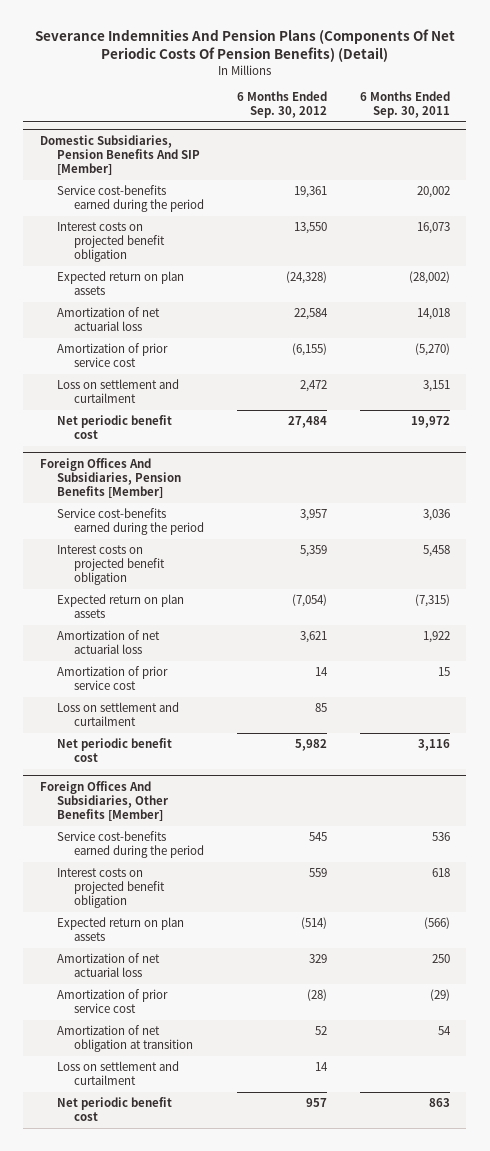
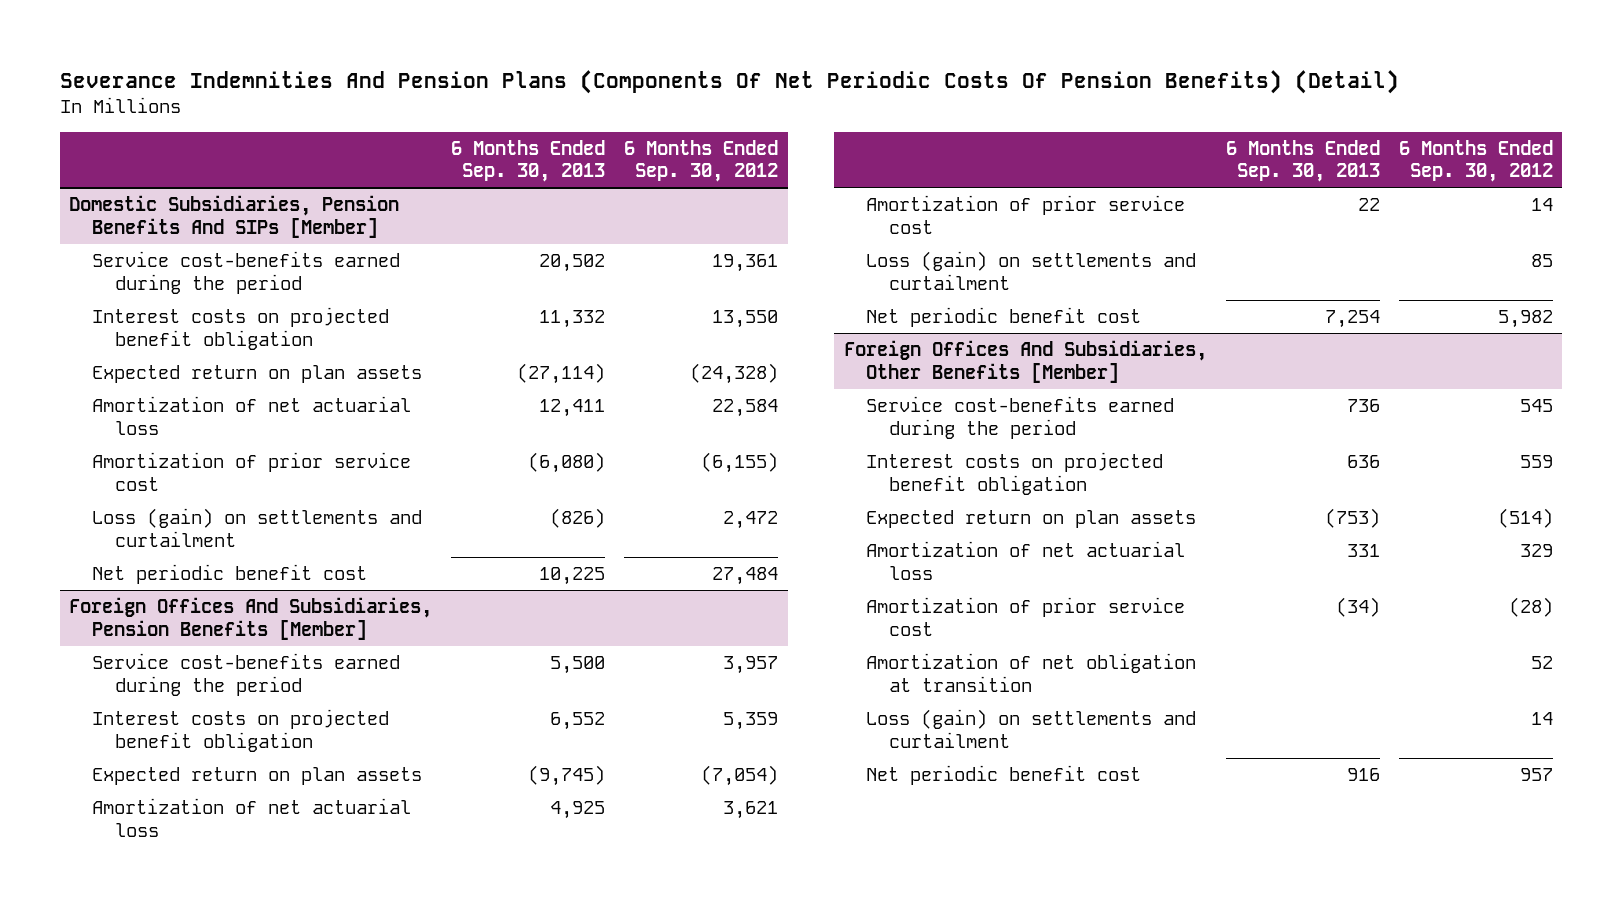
- | 6 Months Ended Sep. 30, 2012 | 6 Months Ended Sep. 30, 2011
+ | 6 Months Ended Sep. 30, 2013 | 6 Months Ended Sep. 30, 2012
- Domestic Subsidiaries, Pension Benefits And SIP [Member]
+ Domestic Subsidiaries, Pension Benefits And SIPs [Member]
- Loss on settlement and curtailment | 2,472 | 3,151
+ Loss (gain) on settlements and curtailment | (826) | 2,472
@ Foreign Offices And Subsidiaries, Pension Benefits [Member]
- Loss on settlement and curtailment | 85 |
+ Loss (gain) on settlements and curtailment | | 85
@ Foreign Offices And Subsidiaries, Other Benefits [Member]
- Loss on settlement and curtailment | 14 |
+ Loss (gain) on settlements and curtailment | | 14

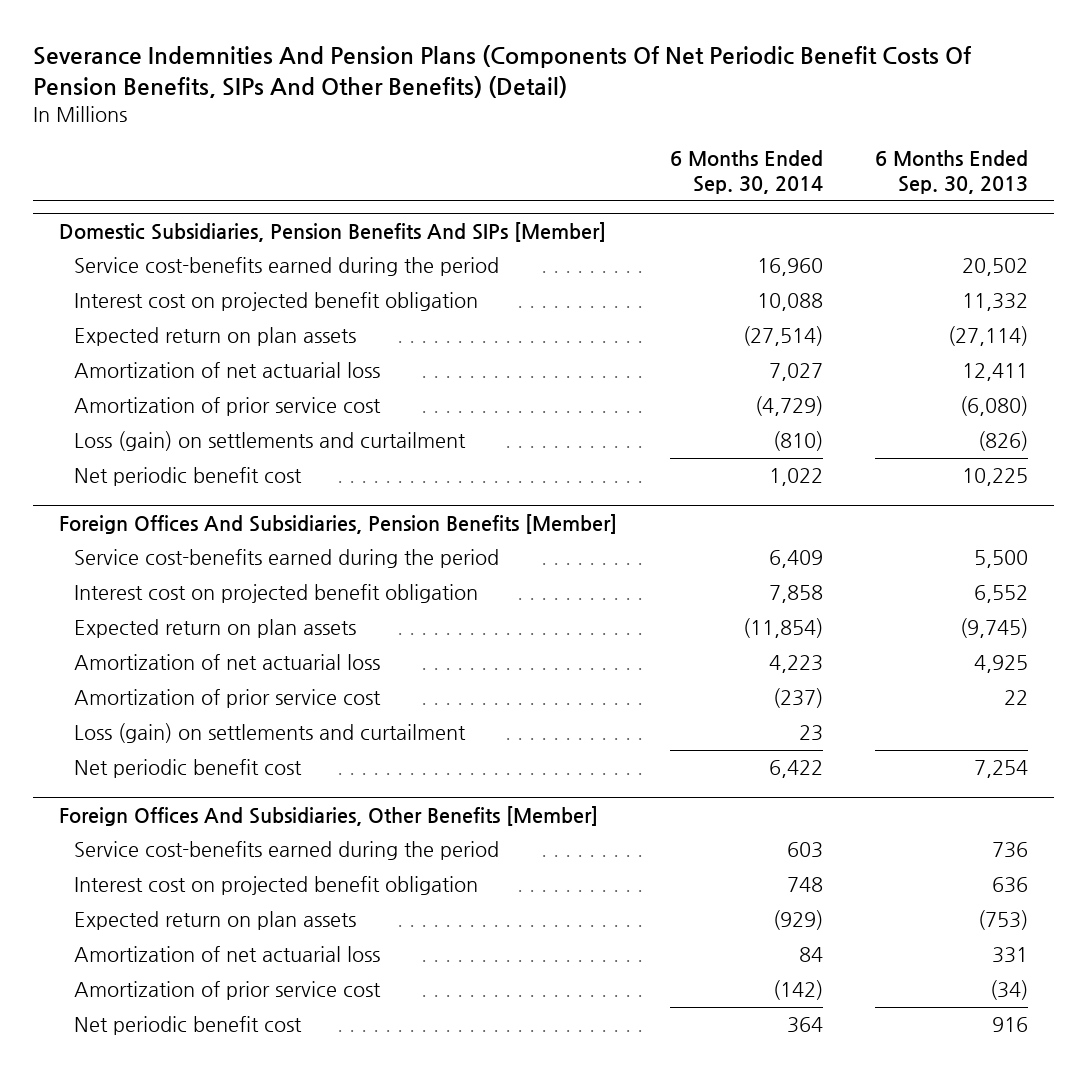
- Severance Indemnities And Pension Plans (Components Of Net Periodic Costs Of Pension Benefits) (Detail)
+ Severance Indemnities And Pension Plans (Components Of Net Periodic Benefit Costs Of Pension Benefits, SIPs And Other Benefits) (Detail)
- | 6 Months Ended Sep. 30, 2013 | 6 Months Ended Sep. 30, 2012
+ | 6 Months Ended Sep. 30, 2014 | 6 Months Ended Sep. 30, 2013
@ Domestic Subsidiaries, Pension Benefits And SIPs [Member]
- Interest costs on projected benefit obligation | 11,332 | 13,550
+ Interest cost on projected benefit obligation | 10,088 | 11,332
@ Foreign Offices And Subsidiaries, Pension Benefits [Member]
- Interest costs on projected benefit obligation | 6,552 | 5,359
+ Interest cost on projected benefit obligation | 7,858 | 6,552
@ Foreign Offices And Subsidiaries, Other Benefits [Member]
- Interest costs on projected benefit obligation | 636 | 559
+ Interest cost on projected benefit obligation | 748 | 636
- Amortization of net obligation at transition | | 52
- Loss (gain) on settlements and curtailment | | 14

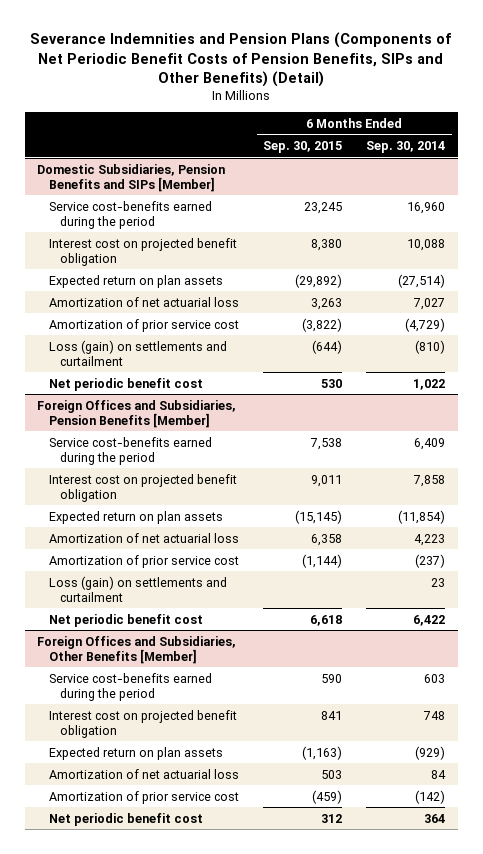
- Severance Indemnities And Pension Plans (Components Of Net Periodic Benefit Costs Of Pension Benefits, SIPs And Other Benefits) (Detail)
+ Severance Indemnities and Pension Plans (Components of Net Periodic Benefit Costs of Pension Benefits, SIPs and Other Benefits) (Detail)
- | 6 Months Ended Sep. 30, 2014 | 6 Months Ended Sep. 30, 2013
+ | 6 Months Ended Sep. 30, 2015 | 6 Months Ended Sep. 30, 2014
- Domestic Subsidiaries, Pension Benefits And SIPs [Member]
+ Domestic Subsidiaries, Pension Benefits and SIPs [Member]
- Foreign Offices And Subsidiaries, Pension Benefits [Member]
+ Foreign Offices and Subsidiaries, Pension Benefits [Member]
- Foreign Offices And Subsidiaries, Other Benefits [Member]
+ Foreign Offices and Subsidiaries, Other Benefits [Member]

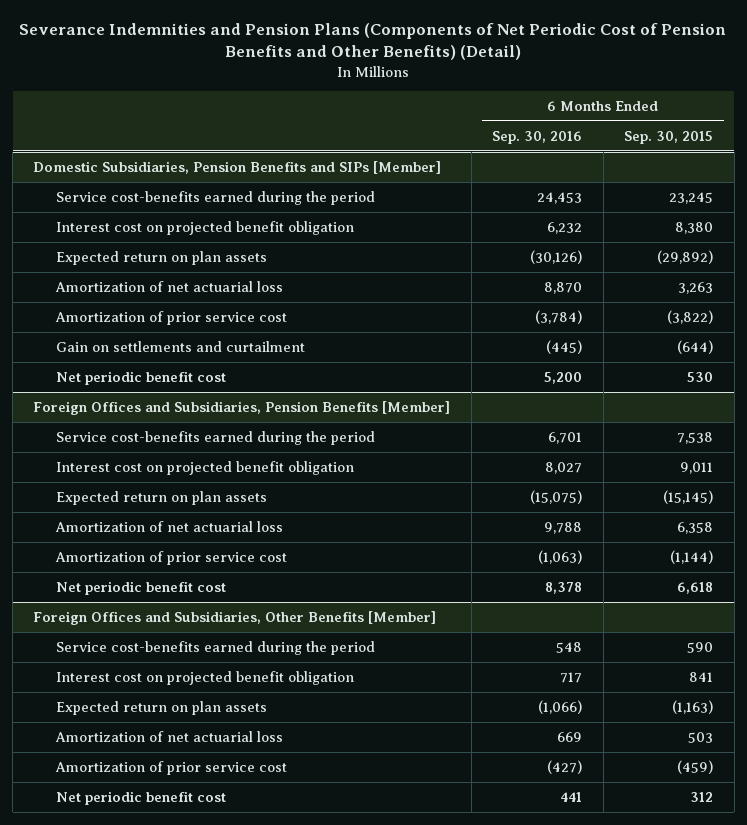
- Severance Indemnities and Pension Plans (Components of Net Periodic Benefit Costs of Pension Benefits, SIPs and Other Benefits) (Detail)
+ Severance Indemnities and Pension Plans (Components of Net Periodic Cost of Pension Benefits and Other Benefits) (Detail)
- | 6 Months Ended Sep. 30, 2015 | 6 Months Ended Sep. 30, 2014
+ | 6 Months Ended Sep. 30, 2016 | 6 Months Ended Sep. 30, 2015
@ Domestic Subsidiaries, Pension Benefits and SIPs [Member]
- Loss (gain) on settlements and curtailment | (644) | (810)
+ Gain on settlements and curtailment | (445) | (644)
@ Foreign Offices and Subsidiaries, Pension Benefits [Member]
- Loss (gain) on settlements and curtailment | | 23

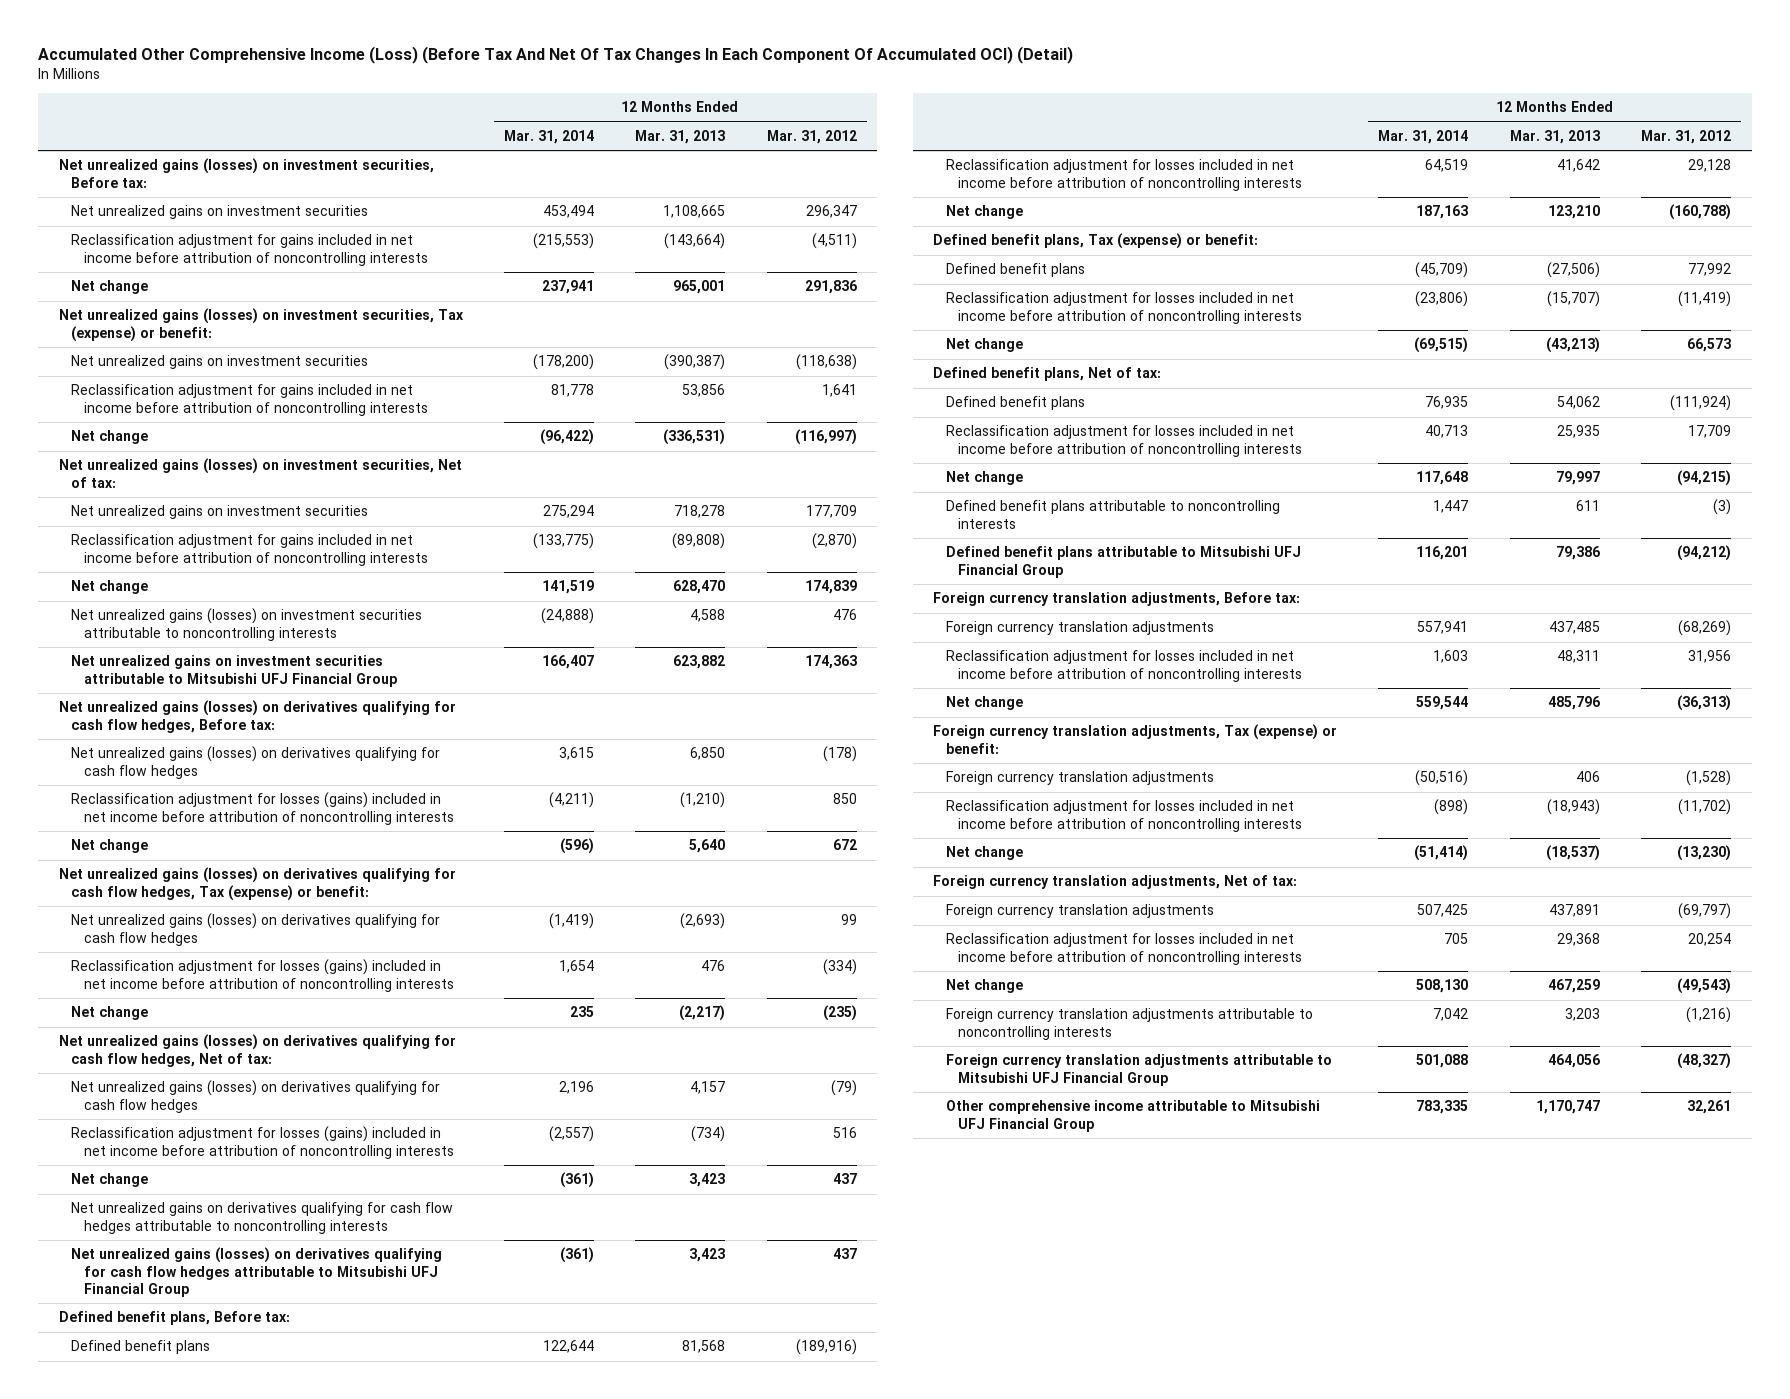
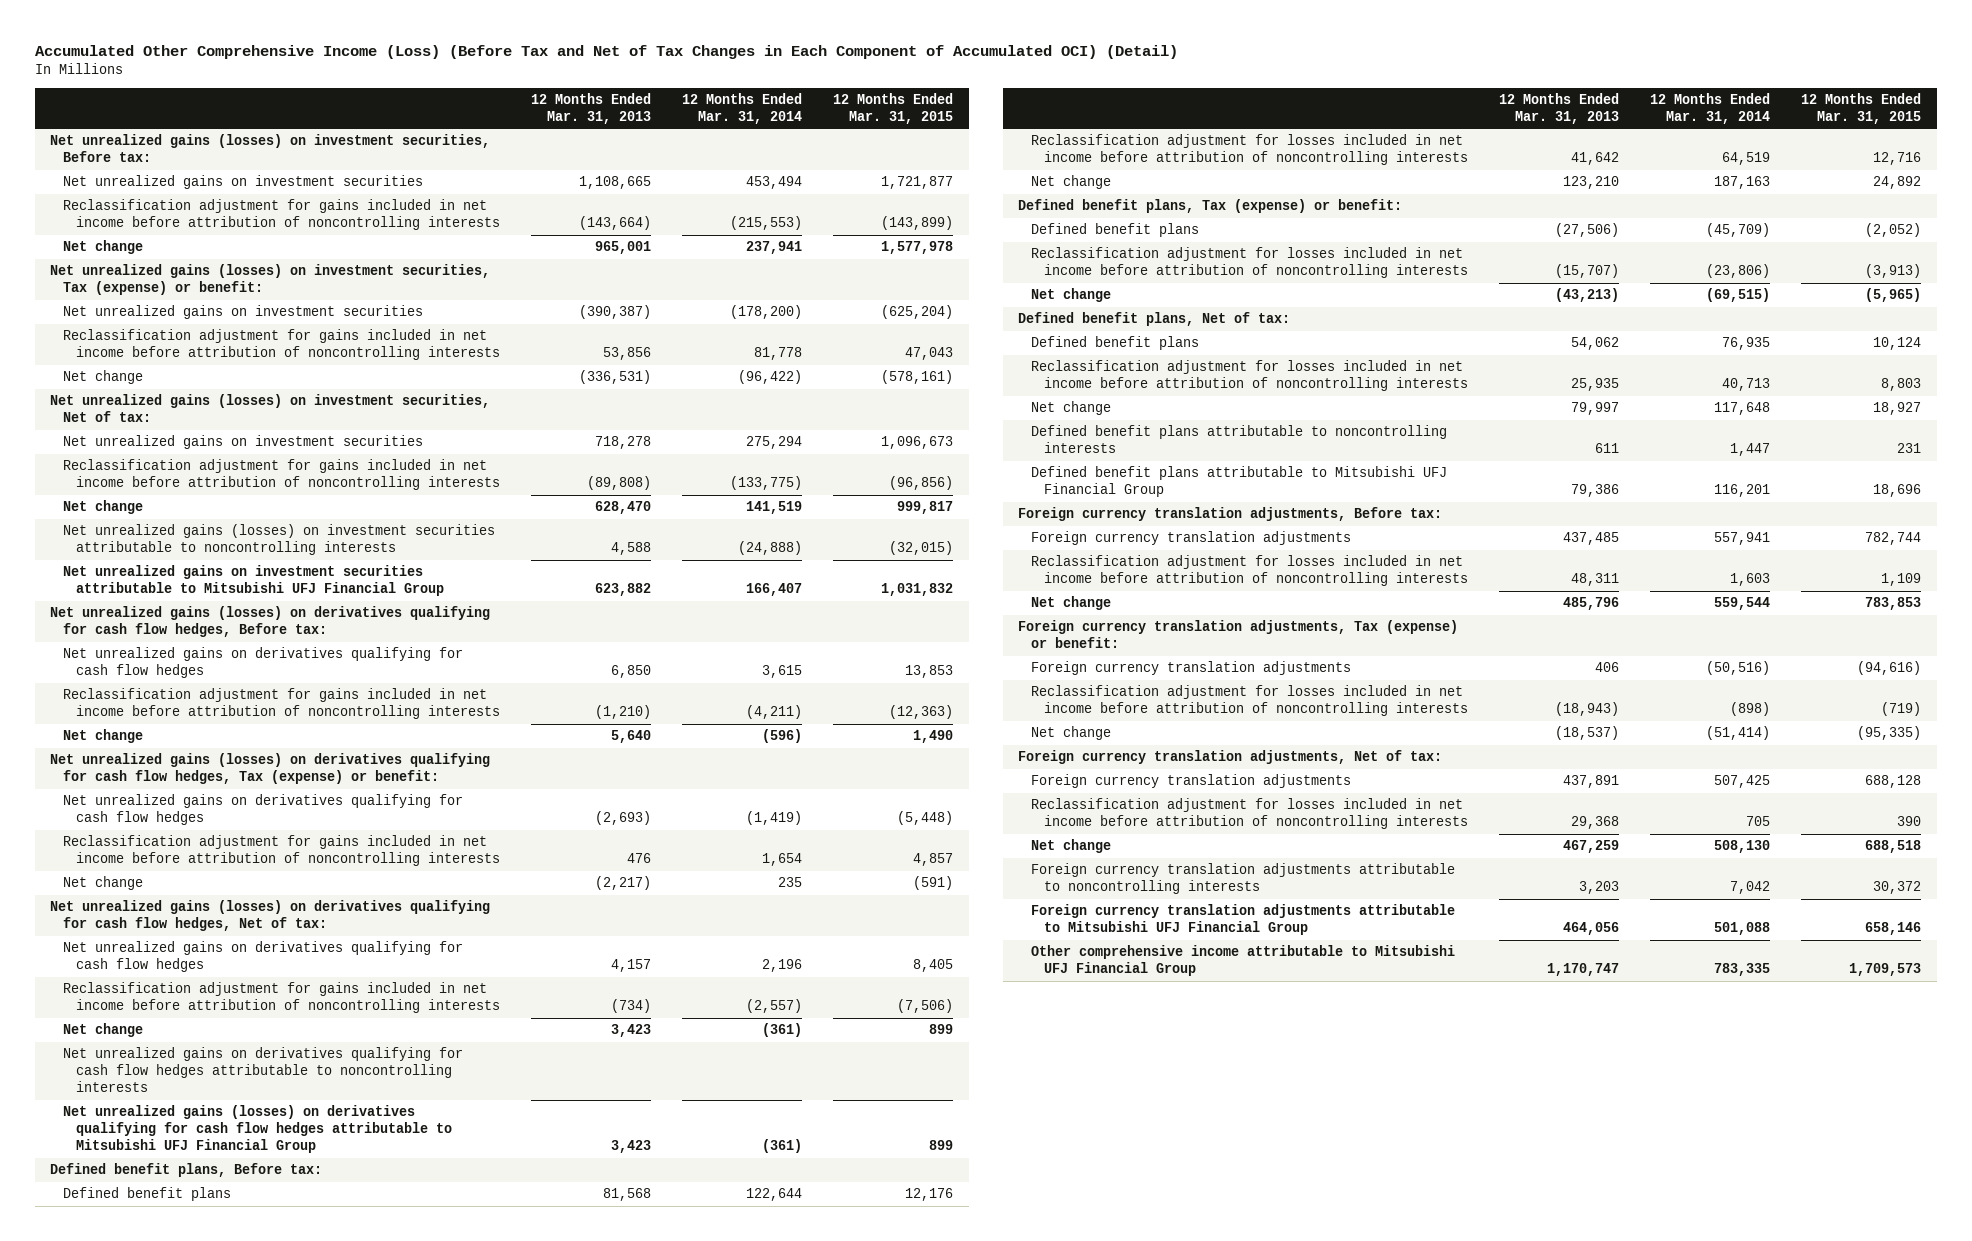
- Accumulated Other Comprehensive Income (Loss) (Before Tax And Net Of Tax Changes In Each Component Of Accumulated OCI) (Detail)
+ Accumulated Other Comprehensive Income (Loss) (Before Tax and Net of Tax Changes in Each Component of Accumulated OCI) (Detail)
- | 12 Months Ended Mar. 31, 2014 | 12 Months Ended Mar. 31, 2013 | 12 Months Ended Mar. 31, 2012
+ | 12 Months Ended Mar. 31, 2013 | 12 Months Ended Mar. 31, 2014 | 12 Months Ended Mar. 31, 2015
- Net unrealized gains (losses) on derivatives qualifying for cash flow hedges | 3,615 | 6,850 | (178)
- Reclassification adjustment for losses (gains) included in net income before attribution of noncontrolling interests | (4,211) | (1,210) | 850
+ Net unrealized gains on derivatives qualifying for cash flow hedges | 6,850 | 3,615 | 13,853
+ Reclassification adjustment for gains included in net income before attribution of noncontrolling interests | (1,210) | (4,211) | (12,363)
- Net unrealized gains (losses) on derivatives qualifying for cash flow hedges | (1,419) | (2,693) | 99
- Reclassification adjustment for losses (gains) included in net income before attribution of noncontrolling interests | 1,654 | 476 | (334)
+ Net unrealized gains on derivatives qualifying for cash flow hedges | (2,693) | (1,419) | (5,448)
+ Reclassification adjustment for gains included in net income before attribution of noncontrolling interests | 476 | 1,654 | 4,857
- Net unrealized gains (losses) on derivatives qualifying for cash flow hedges | 2,196 | 4,157 | (79)
- Reclassification adjustment for losses (gains) included in net income before attribution of noncontrolling interests | (2,557) | (734) | 516
+ Net unrealized gains on derivatives qualifying for cash flow hedges | 4,157 | 2,196 | 8,405
+ Reclassification adjustment for gains included in net income before attribution of noncontrolling interests | (734) | (2,557) | (7,506)

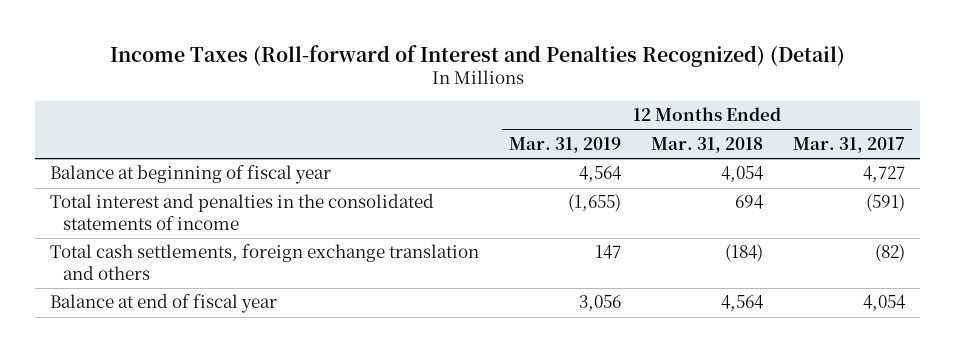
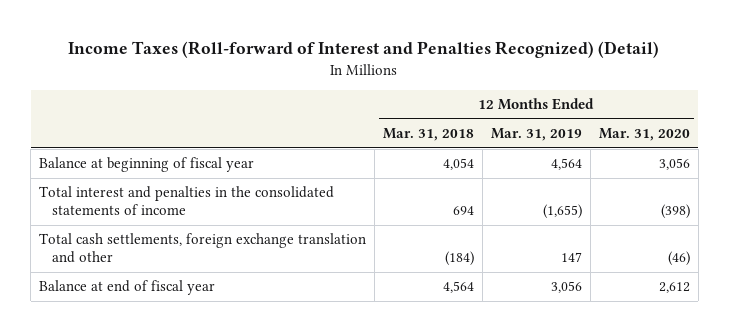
- | 12 Months Ended Mar. 31, 2019 | 12 Months Ended Mar. 31, 2018 | 12 Months Ended Mar. 31, 2017
+ | 12 Months Ended Mar. 31, 2018 | 12 Months Ended Mar. 31, 2019 | 12 Months Ended Mar. 31, 2020
- Total cash settlements, foreign exchange translation and others | 147 | (184) | (82)
+ Total cash settlements, foreign exchange translation and other | (184) | 147 | (46)

